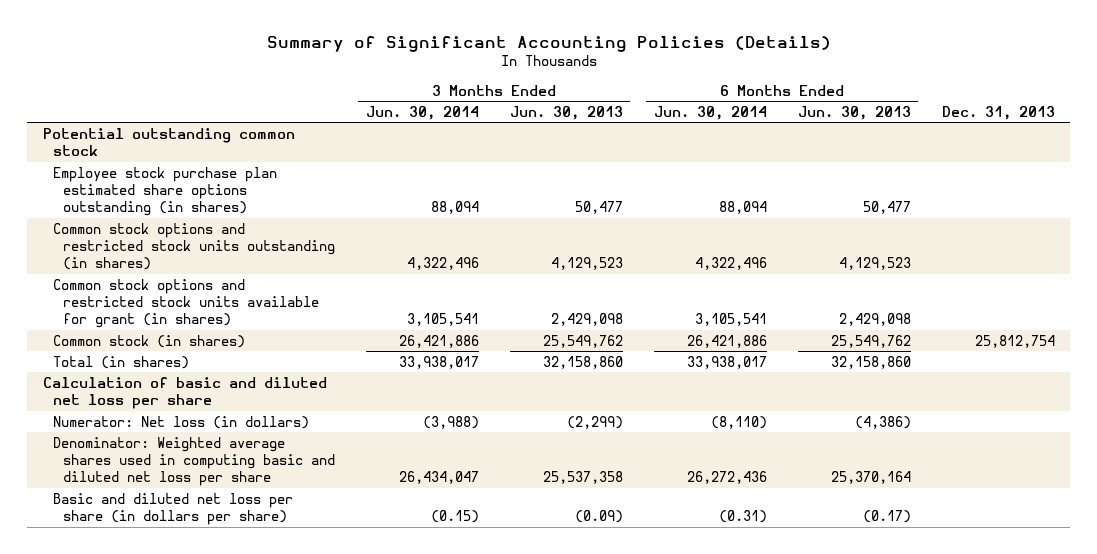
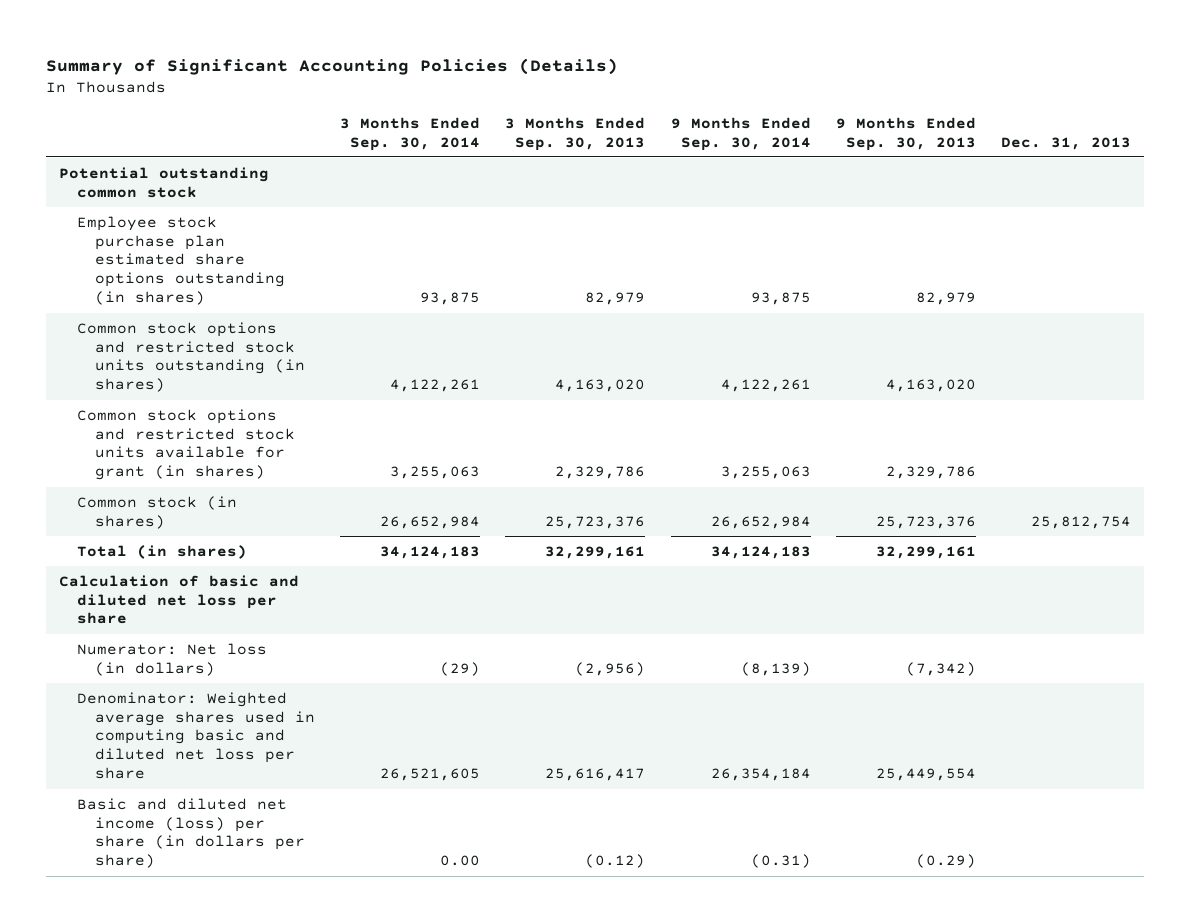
- | 3 Months Ended Jun. 30, 2014 | 3 Months Ended Jun. 30, 2013 | 6 Months Ended Jun. 30, 2014 | 6 Months Ended Jun. 30, 2013 | Dec. 31, 2013
+ | 3 Months Ended Sep. 30, 2014 | 3 Months Ended Sep. 30, 2013 | 9 Months Ended Sep. 30, 2014 | 9 Months Ended Sep. 30, 2013 | Dec. 31, 2013
- Basic and diluted net loss per share (in dollars per share) | (0.15) | (0.09) | (0.31) | (0.17) |
+ Basic and diluted net income (loss) per share (in dollars per share) | 0.00 | (0.12) | (0.31) | (0.29) |

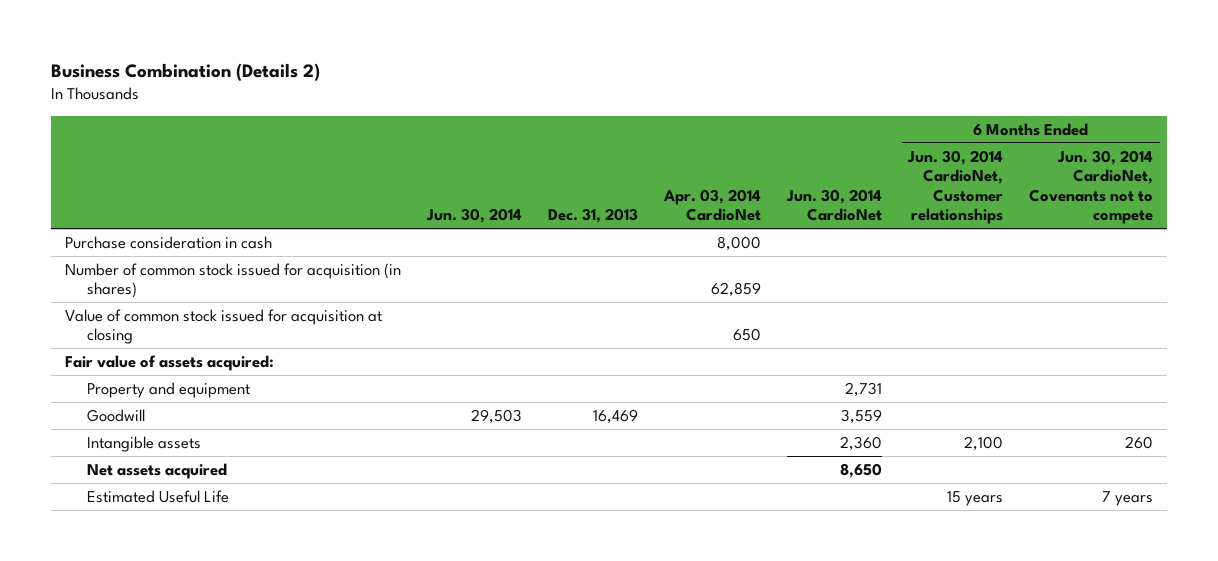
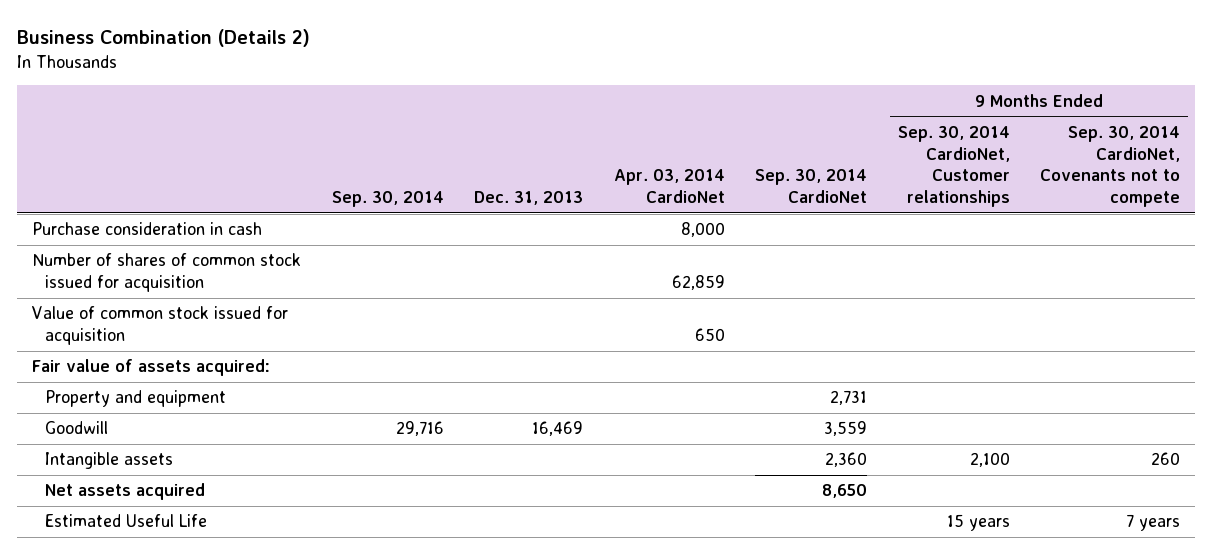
- | Jun. 30, 2014 | Dec. 31, 2013 | Apr. 03, 2014 CardioNet | Jun. 30, 2014 CardioNet | 6 Months Ended Jun. 30, 2014 CardioNet, Customer relationships | 6 Months Ended Jun. 30, 2014 CardioNet, Covenants not to compete
+ | Sep. 30, 2014 | Dec. 31, 2013 | Apr. 03, 2014 CardioNet | Sep. 30, 2014 CardioNet | 9 Months Ended Sep. 30, 2014 CardioNet, Customer relationships | 9 Months Ended Sep. 30, 2014 CardioNet, Covenants not to compete
- Number of common stock issued for acquisition (in shares) | | | 62,859 | | |
- Value of common stock issued for acquisition at closing | | | 650 | | |
+ Number of shares of common stock issued for acquisition | | | 62,859 | | |
+ Value of common stock issued for acquisition | | | 650 | | |

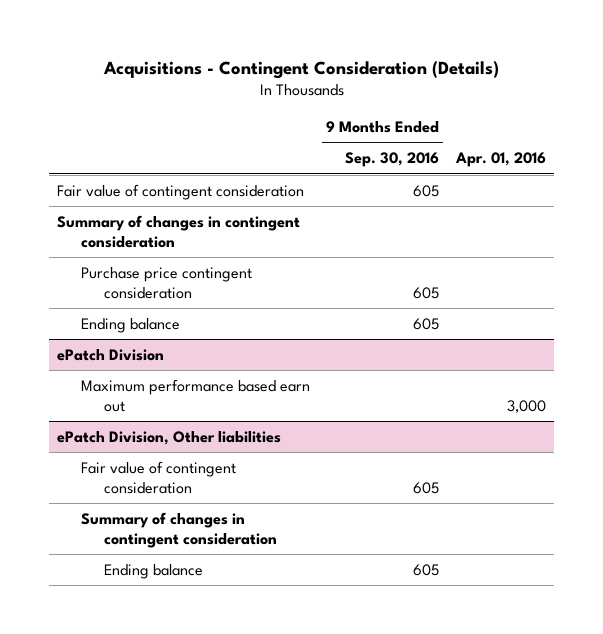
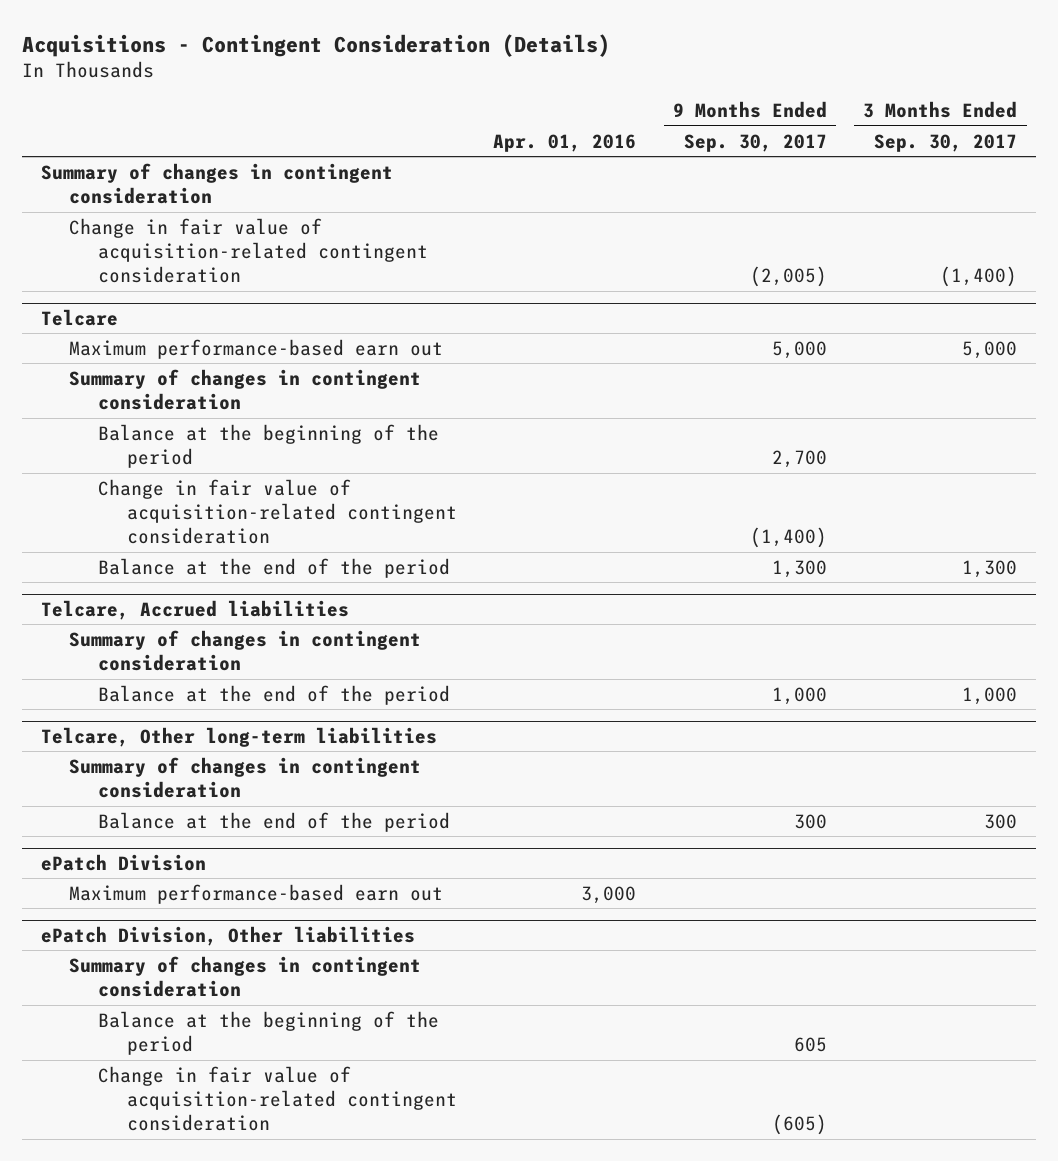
- | 9 Months Ended Sep. 30, 2016 | Apr. 01, 2016
+ | Apr. 01, 2016 | 9 Months Ended Sep. 30, 2017 | 3 Months Ended Sep. 30, 2017
- Fair value of contingent consideration | 605 |
- Purchase price contingent consideration | 605 |
- Ending balance | 605 |
+ Change in fair value of acquisition-related contingent consideration | | (2,005) | (1,400)
+ Telcare
+ Maximum performance-based earn out | | 5,000 | 5,000
+ Summary of changes in contingent consideration
+ Balance at the beginning of the period | | 2,700 |
+ Change in fair value of acquisition-related contingent consideration | | (1,400) |
+ Balance at the end of the period | | 1,300 | 1,300
+ Telcare, Accrued liabilities
+ Summary of changes in contingent consideration
+ Balance at the end of the period | | 1,000 | 1,000
+ Telcare, Other long-term liabilities
+ Summary of changes in contingent consideration
+ Balance at the end of the period | | 300 | 300
@ ePatch Division
- Maximum performance based earn out | | 3,000
+ Maximum performance-based earn out | 3,000 | |
@ ePatch Division, Other liabilities
- Fair value of contingent consideration | 605 |
- Ending balance | 605 |
+ Balance at the beginning of the period | | 605 |
+ Change in fair value of acquisition-related contingent consideration | | (605) |

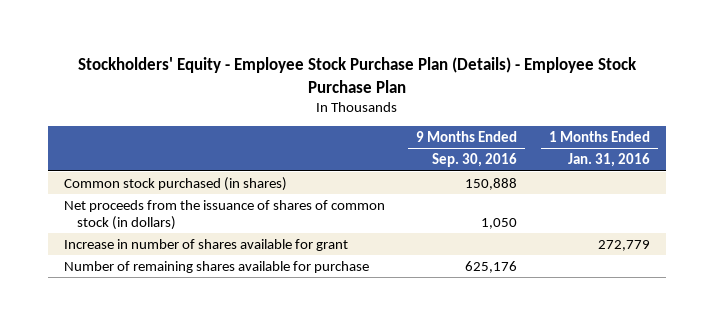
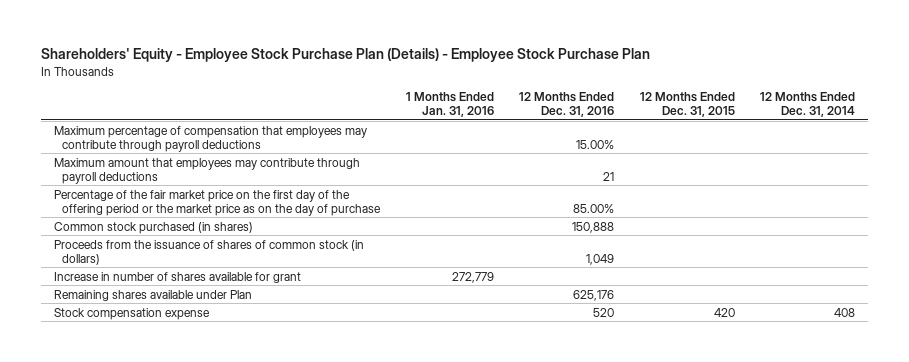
- Stockholders' Equity - Employee Stock Purchase Plan (Details) - Employee Stock Purchase Plan
+ Shareholders' Equity - Employee Stock Purchase Plan (Details) - Employee Stock Purchase Plan
- | 9 Months Ended Sep. 30, 2016 | 1 Months Ended Jan. 31, 2016
+ | 1 Months Ended Jan. 31, 2016 | 12 Months Ended Dec. 31, 2016 | 12 Months Ended Dec. 31, 2015 | 12 Months Ended Dec. 31, 2014
+ Maximum percentage of compensation that employees may contribute through payroll deductions | | 15.00% | |
+ Maximum amount that employees may contribute through payroll deductions | | 21 | |
+ Percentage of the fair market price on the first day of the offering period or the market price as on the day of purchase | | 85.00% | |
- Net proceeds from the issuance of shares of common stock (in dollars) | 1,050 |
+ Proceeds from the issuance of shares of common stock (in dollars) | | 1,049 | |
- Number of remaining shares available for purchase | 625,176 |
+ Remaining shares available under Plan | | 625,176 | |
+ Stock compensation expense | | 520 | 420 | 408

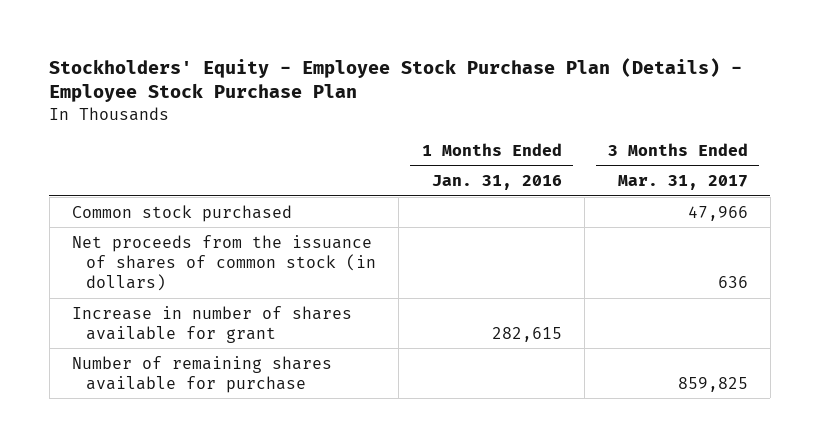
- Shareholders' Equity - Employee Stock Purchase Plan (Details) - Employee Stock Purchase Plan
+ Stockholders' Equity - Employee Stock Purchase Plan (Details) - Employee Stock Purchase Plan
- | 1 Months Ended Jan. 31, 2016 | 12 Months Ended Dec. 31, 2016 | 12 Months Ended Dec. 31, 2015 | 12 Months Ended Dec. 31, 2014
+ | 1 Months Ended Jan. 31, 2016 | 3 Months Ended Mar. 31, 2017
- Maximum percentage of compensation that employees may contribute through payroll deductions | | 15.00% | |
- Maximum amount that employees may contribute through payroll deductions | | 21 | |
- Percentage of the fair market price on the first day of the offering period or the market price as on the day of purchase | | 85.00% | |
- Common stock purchased (in shares) | | 150,888 | |
- Proceeds from the issuance of shares of common stock (in dollars) | | 1,049 | |
- Increase in number of shares available for grant | 272,779 | | |
- Remaining shares available under Plan | | 625,176 | |
- Stock compensation expense | | 520 | 420 | 408
+ Common stock purchased | | 47,966
+ Net proceeds from the issuance of shares of common stock (in dollars) | | 636
+ Increase in number of shares available for grant | 282,615 |
+ Number of remaining shares available for purchase | | 859,825

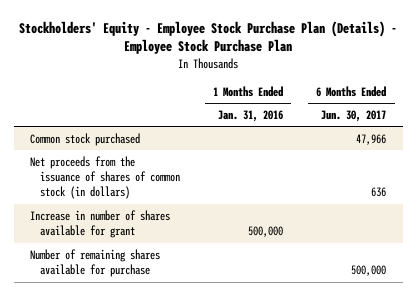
- | 1 Months Ended Jan. 31, 2016 | 3 Months Ended Mar. 31, 2017
+ | 1 Months Ended Jan. 31, 2016 | 6 Months Ended Jun. 30, 2017
- Increase in number of shares available for grant | 282,615 |
+ Increase in number of shares available for grant | 500,000 |

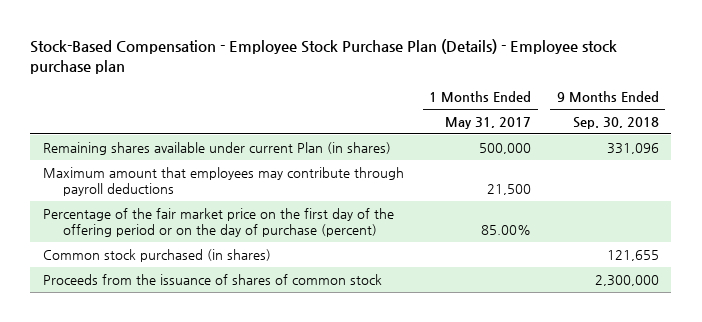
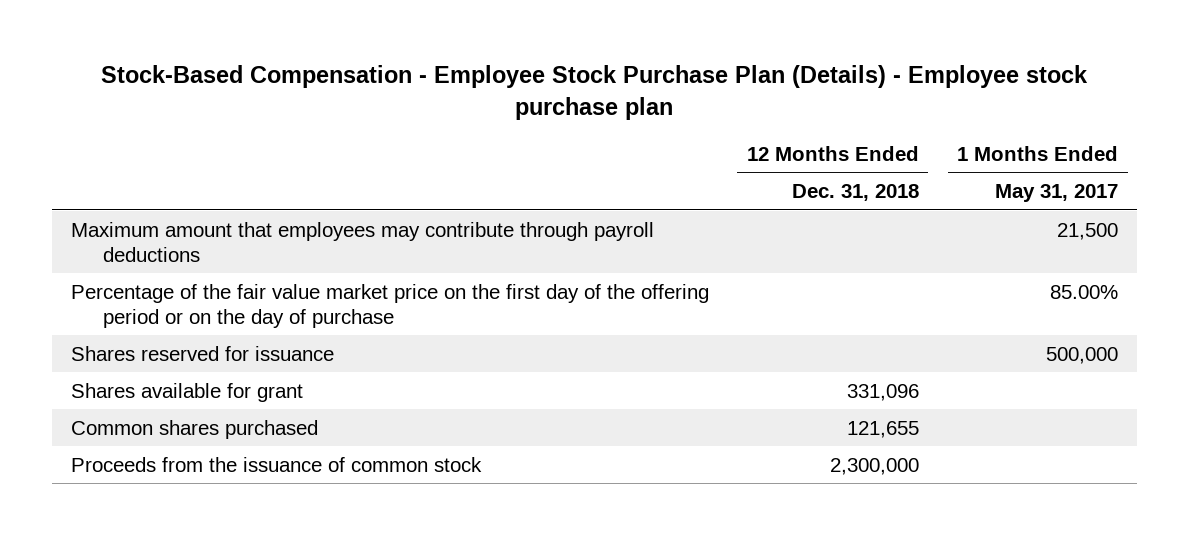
- | 1 Months Ended May 31, 2017 | 9 Months Ended Sep. 30, 2018
+ | 12 Months Ended Dec. 31, 2018 | 1 Months Ended May 31, 2017
- Remaining shares available under current Plan (in shares) | 500,000 | 331,096
- Percentage of the fair market price on the first day of the offering period or on the day of purchase (percent) | 85.00% |
- Common stock purchased (in shares) | | 121,655
- Proceeds from the issuance of shares of common stock | | 2,300,000
+ Percentage of the fair value market price on the first day of the offering period or on the day of purchase | | 85.00%
+ Shares reserved for issuance | | 500,000
+ Shares available for grant | 331,096 |
+ Common shares purchased | 121,655 |
+ Proceeds from the issuance of common stock | 2,300,000 |

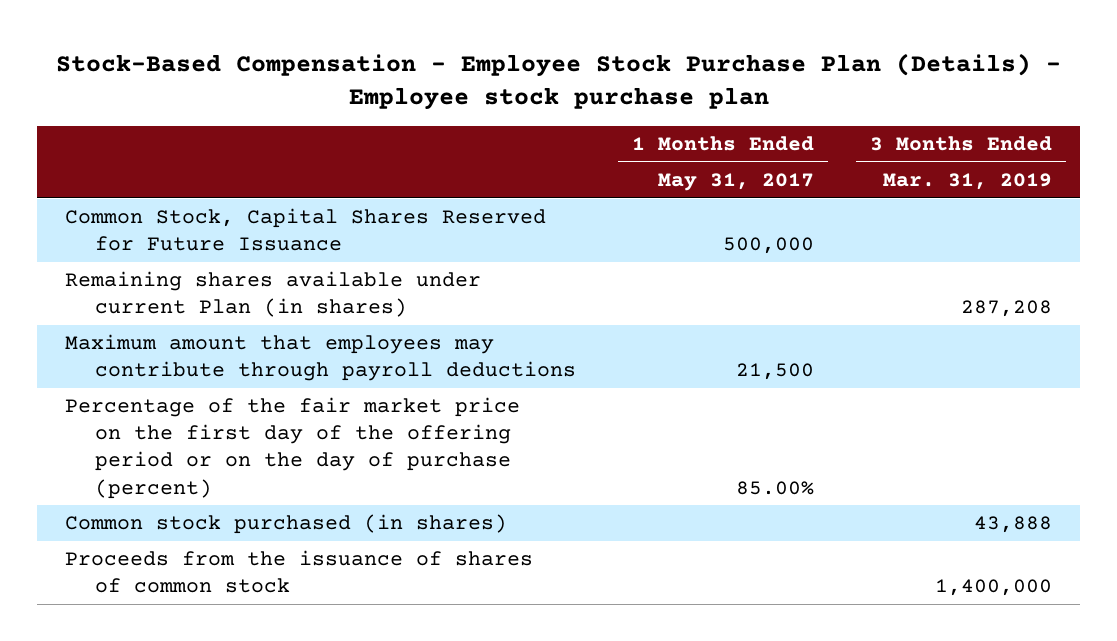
- | 12 Months Ended Dec. 31, 2018 | 1 Months Ended May 31, 2017
+ | 1 Months Ended May 31, 2017 | 3 Months Ended Mar. 31, 2019
+ Common Stock, Capital Shares Reserved for Future Issuance | 500,000 |
+ Remaining shares available under current Plan (in shares) | | 287,208
- Percentage of the fair value market price on the first day of the offering period or on the day of purchase | | 85.00%
- Shares reserved for issuance | | 500,000
- Shares available for grant | 331,096 |
- Common shares purchased | 121,655 |
- Proceeds from the issuance of common stock | 2,300,000 |
+ Percentage of the fair market price on the first day of the offering period or on the day of purchase (percent) | 85.00% |
+ Common stock purchased (in shares) | | 43,888
+ Proceeds from the issuance of shares of common stock | | 1,400,000

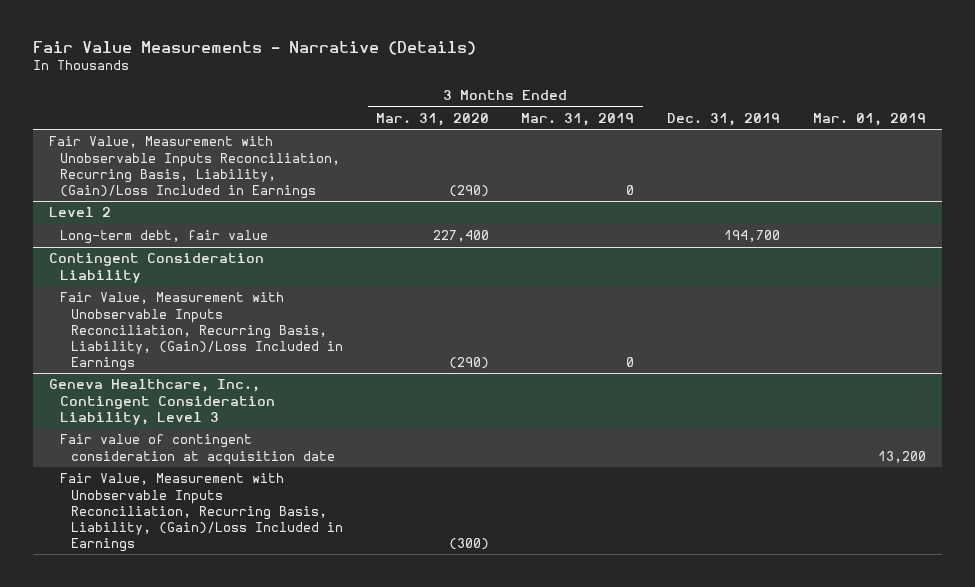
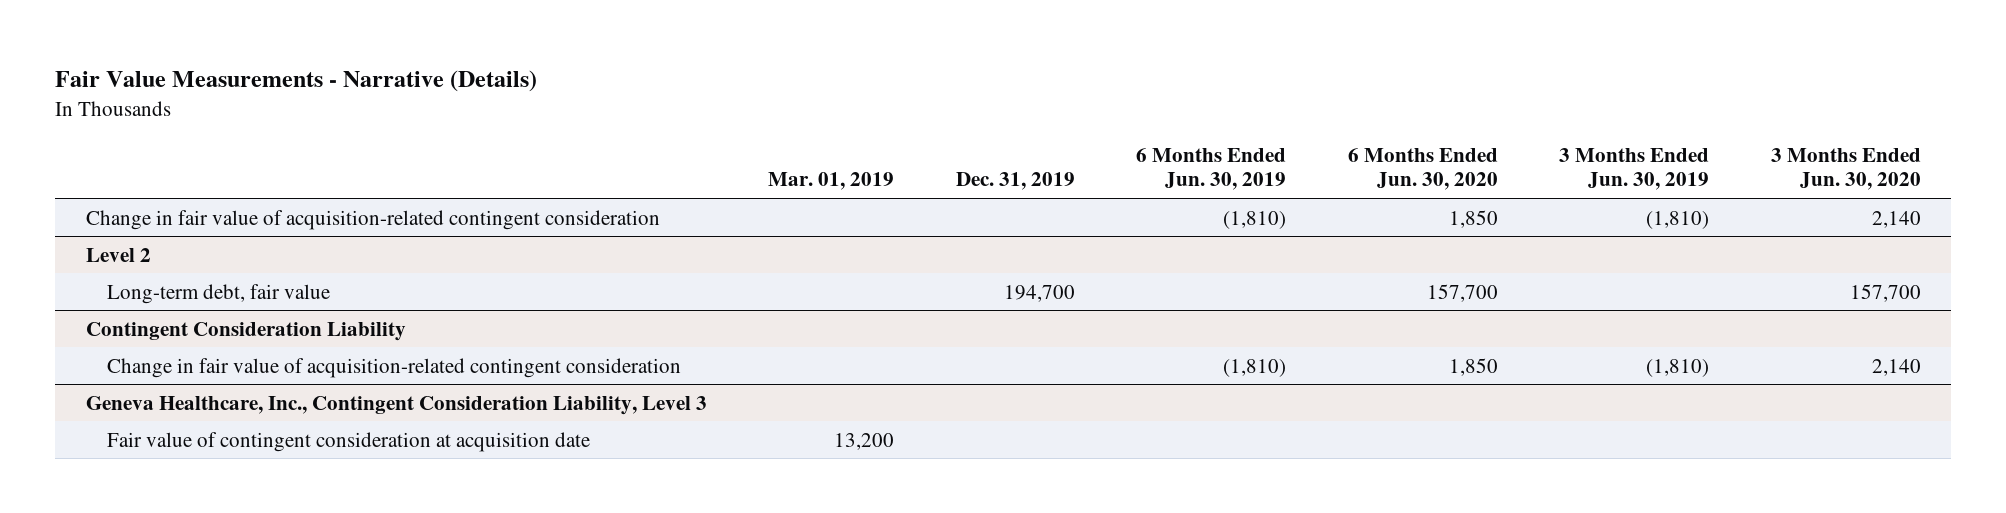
- | 3 Months Ended Mar. 31, 2020 | 3 Months Ended Mar. 31, 2019 | Dec. 31, 2019 | Mar. 01, 2019
+ | Mar. 01, 2019 | Dec. 31, 2019 | 6 Months Ended Jun. 30, 2019 | 6 Months Ended Jun. 30, 2020 | 3 Months Ended Jun. 30, 2019 | 3 Months Ended Jun. 30, 2020
- Fair Value, Measurement with Unobservable Inputs Reconciliation, Recurring Basis, Liability, (Gain)/Loss Included in Earnings | (290) | 0 | |
+ Change in fair value of acquisition-related contingent consideration | | | (1,810) | 1,850 | (1,810) | 2,140
@ Contingent Consideration Liability
- Fair Value, Measurement with Unobservable Inputs Reconciliation, Recurring Basis, Liability, (Gain)/Loss Included in Earnings | (290) | 0 | |
+ Change in fair value of acquisition-related contingent consideration | | | (1,810) | 1,850 | (1,810) | 2,140
@ Geneva Healthcare, Inc., Contingent Consideration Liability, Level 3
- Fair Value, Measurement with Unobservable Inputs Reconciliation, Recurring Basis, Liability, (Gain)/Loss Included in Earnings | (300) | | |

